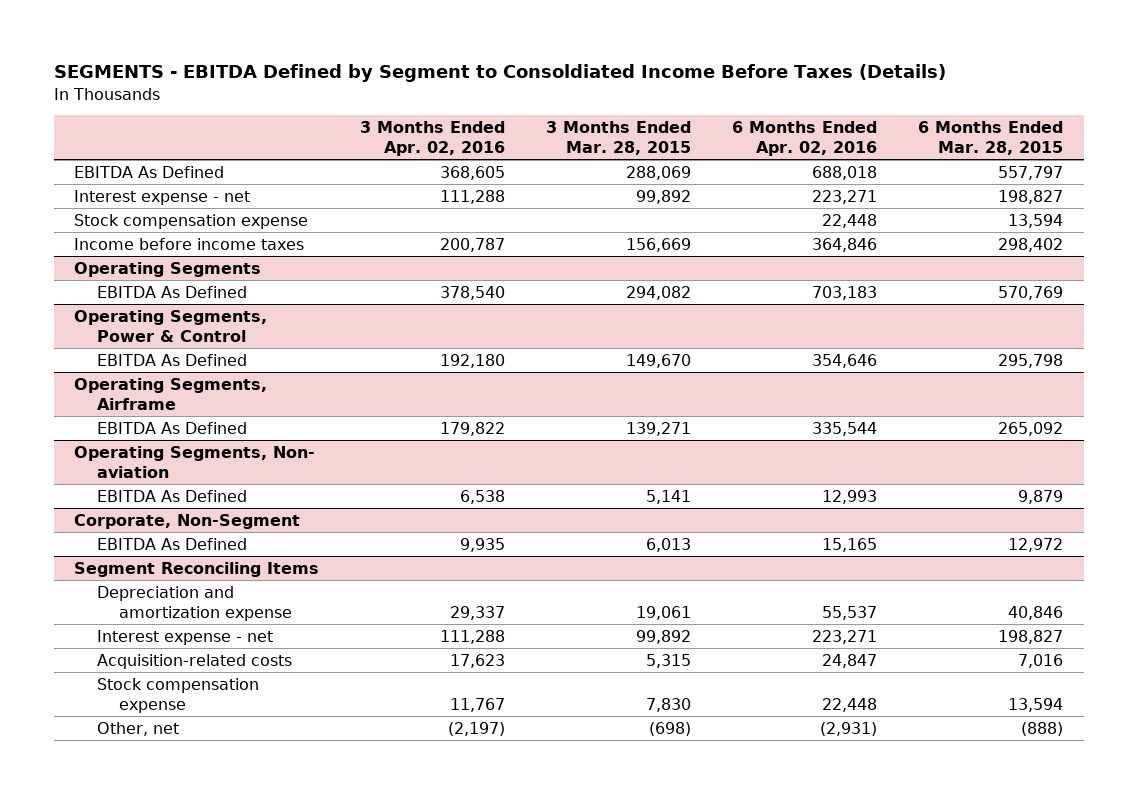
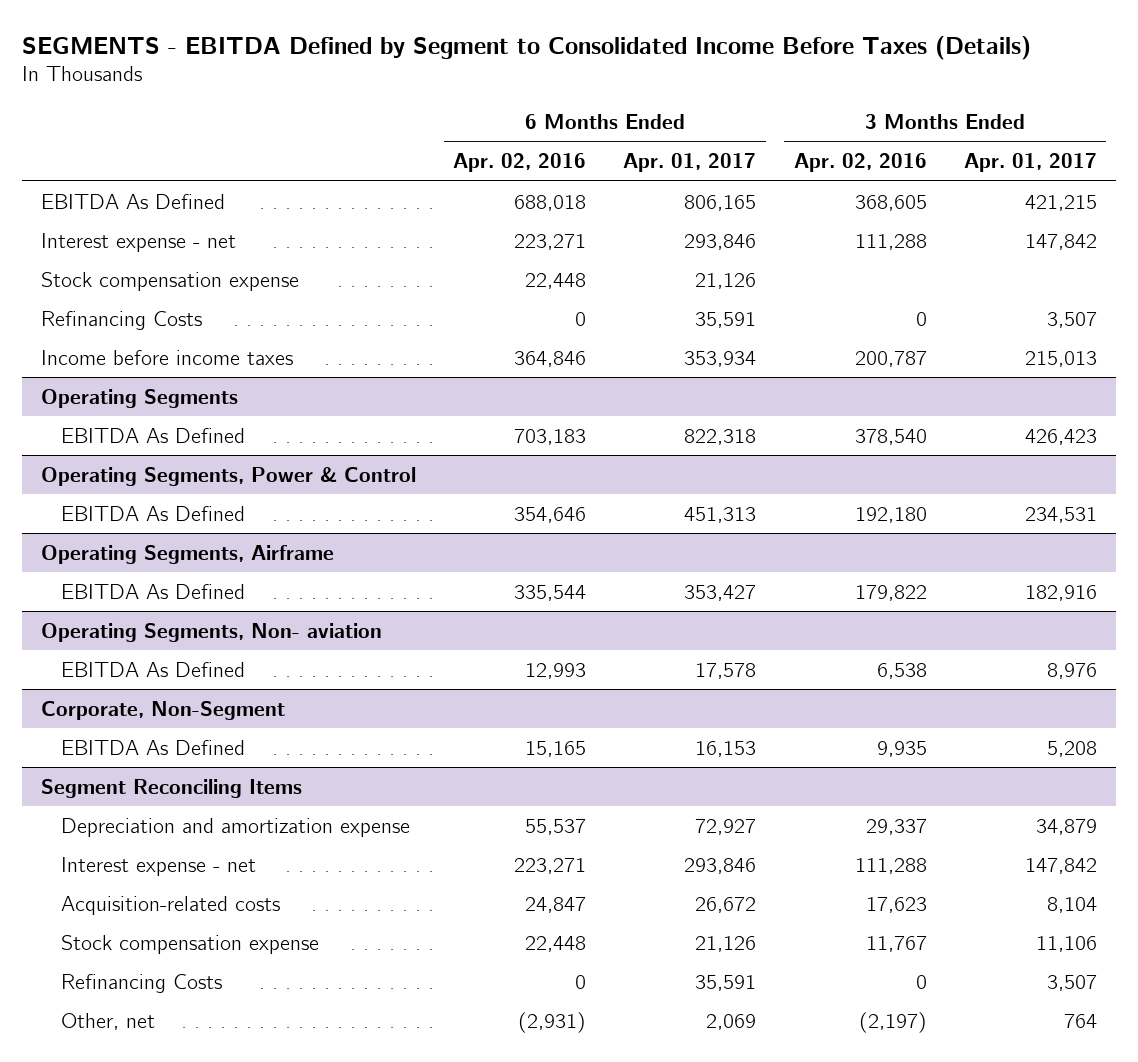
- SEGMENTS - EBITDA Defined by Segment to Consoldiated Income Before Taxes (Details)
+ SEGMENTS - EBITDA Defined by Segment to Consolidated Income Before Taxes (Details)
- | 3 Months Ended Apr. 02, 2016 | 3 Months Ended Mar. 28, 2015 | 6 Months Ended Apr. 02, 2016 | 6 Months Ended Mar. 28, 2015
+ | 6 Months Ended Apr. 02, 2016 | 6 Months Ended Apr. 01, 2017 | 3 Months Ended Apr. 02, 2016 | 3 Months Ended Apr. 01, 2017
+ Refinancing Costs | 0 | 35,591 | 0 | 3,507
@ Segment Reconciling Items
+ Refinancing Costs | 0 | 35,591 | 0 | 3,507

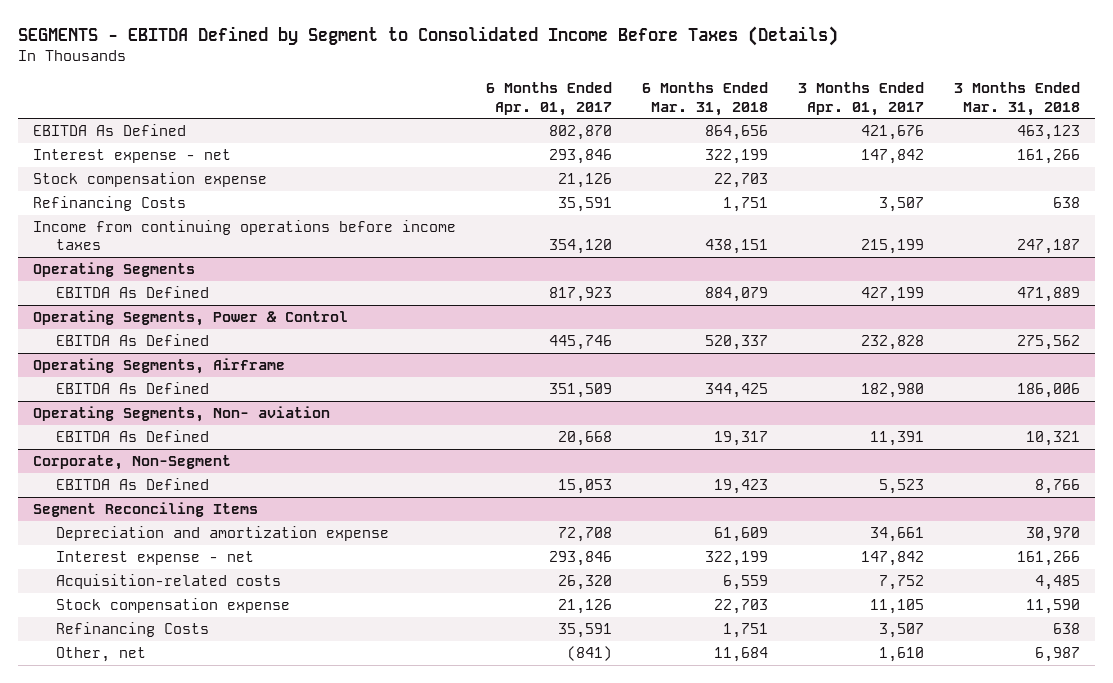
- | 6 Months Ended Apr. 02, 2016 | 6 Months Ended Apr. 01, 2017 | 3 Months Ended Apr. 02, 2016 | 3 Months Ended Apr. 01, 2017
+ | 6 Months Ended Apr. 01, 2017 | 6 Months Ended Mar. 31, 2018 | 3 Months Ended Apr. 01, 2017 | 3 Months Ended Mar. 31, 2018
- EBITDA As Defined | 688,018 | 806,165 | 368,605 | 421,215
+ EBITDA As Defined | 802,870 | 864,656 | 421,676 | 463,123
- Income before income taxes | 364,846 | 353,934 | 200,787 | 215,013
+ Income from continuing operations before income taxes | 354,120 | 438,151 | 215,199 | 247,187
@ Operating Segments
- EBITDA As Defined | 703,183 | 822,318 | 378,540 | 426,423
+ EBITDA As Defined | 817,923 | 884,079 | 427,199 | 471,889
@ Operating Segments, Power & Control
- EBITDA As Defined | 354,646 | 451,313 | 192,180 | 234,531
+ EBITDA As Defined | 445,746 | 520,337 | 232,828 | 275,562
@ Operating Segments, Airframe
- EBITDA As Defined | 335,544 | 353,427 | 179,822 | 182,916
+ EBITDA As Defined | 351,509 | 344,425 | 182,980 | 186,006
@ Operating Segments, Non- aviation
- EBITDA As Defined | 12,993 | 17,578 | 6,538 | 8,976
+ EBITDA As Defined | 20,668 | 19,317 | 11,391 | 10,321
@ Corporate, Non-Segment
- EBITDA As Defined | 15,165 | 16,153 | 9,935 | 5,208
+ EBITDA As Defined | 15,053 | 19,423 | 5,523 | 8,766
@ Segment Reconciling Items
- Depreciation and amortization expense | 55,537 | 72,927 | 29,337 | 34,879
+ Depreciation and amortization expense | 72,708 | 61,609 | 34,661 | 30,970
- Acquisition-related costs | 24,847 | 26,672 | 17,623 | 8,104
- Stock compensation expense | 22,448 | 21,126 | 11,767 | 11,106
+ Acquisition-related costs | 26,320 | 6,559 | 7,752 | 4,485
+ Stock compensation expense | 21,126 | 22,703 | 11,105 | 11,590
- Other, net | (2,931) | 2,069 | (2,197) | 764
+ Other, net | (841) | 11,684 | 1,610 | 6,987

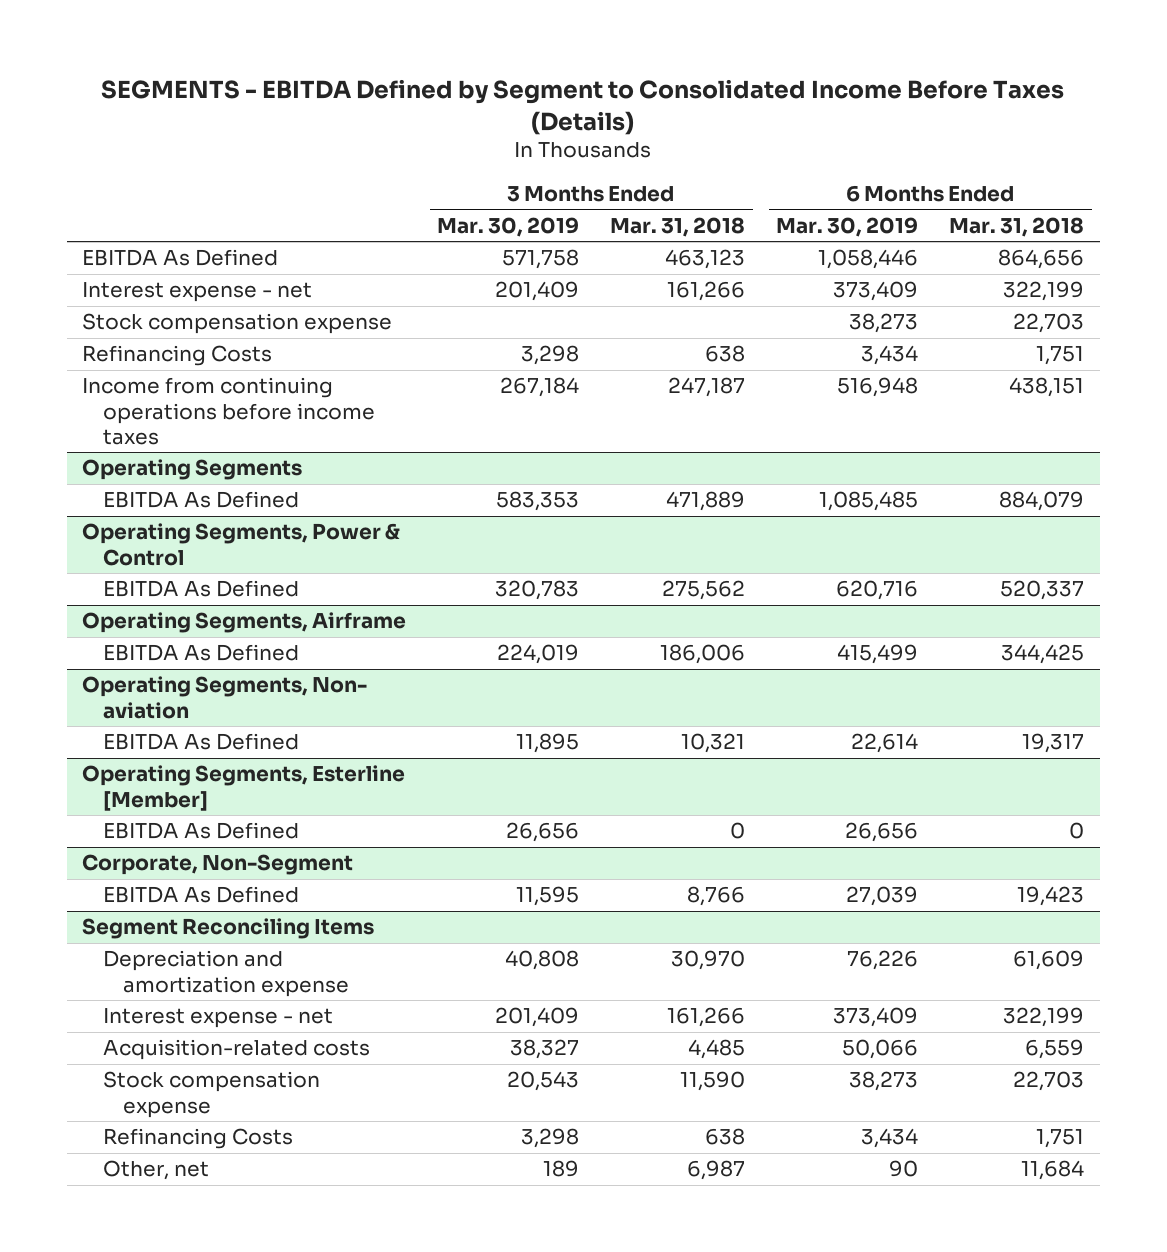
- | 6 Months Ended Apr. 01, 2017 | 6 Months Ended Mar. 31, 2018 | 3 Months Ended Apr. 01, 2017 | 3 Months Ended Mar. 31, 2018
+ | 3 Months Ended Mar. 30, 2019 | 3 Months Ended Mar. 31, 2018 | 6 Months Ended Mar. 30, 2019 | 6 Months Ended Mar. 31, 2018
+ Operating Segments, Esterline [Member]
+ EBITDA As Defined | 26,656 | 0 | 26,656 | 0

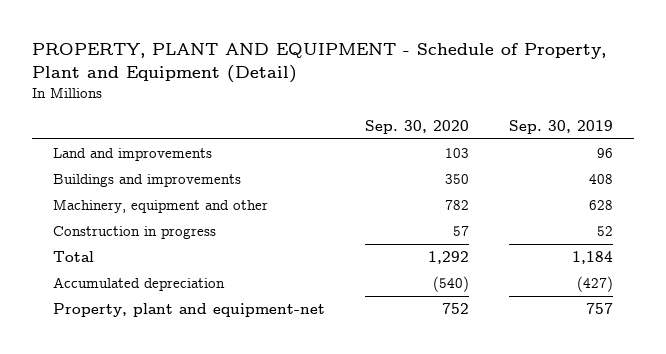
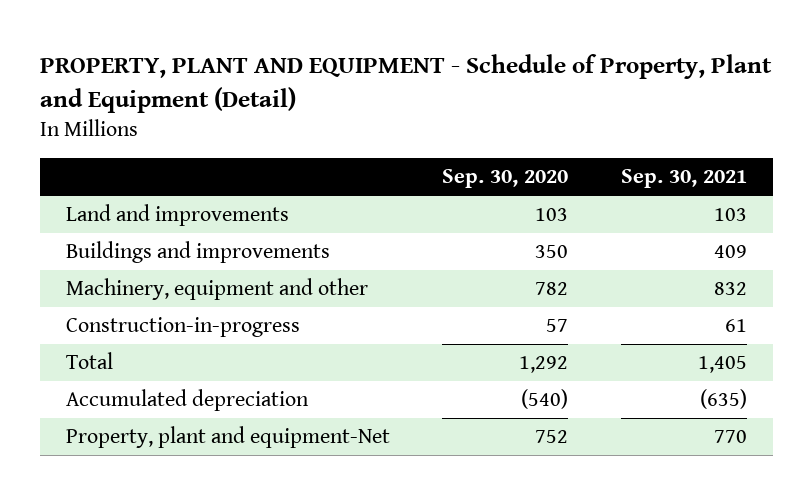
- | Sep. 30, 2020 | Sep. 30, 2019
+ | Sep. 30, 2020 | Sep. 30, 2021
- Construction in progress | 57 | 52
+ Construction-in-progress | 57 | 61
- Property, plant and equipment-net | 752 | 757
+ Property, plant and equipment-Net | 752 | 770

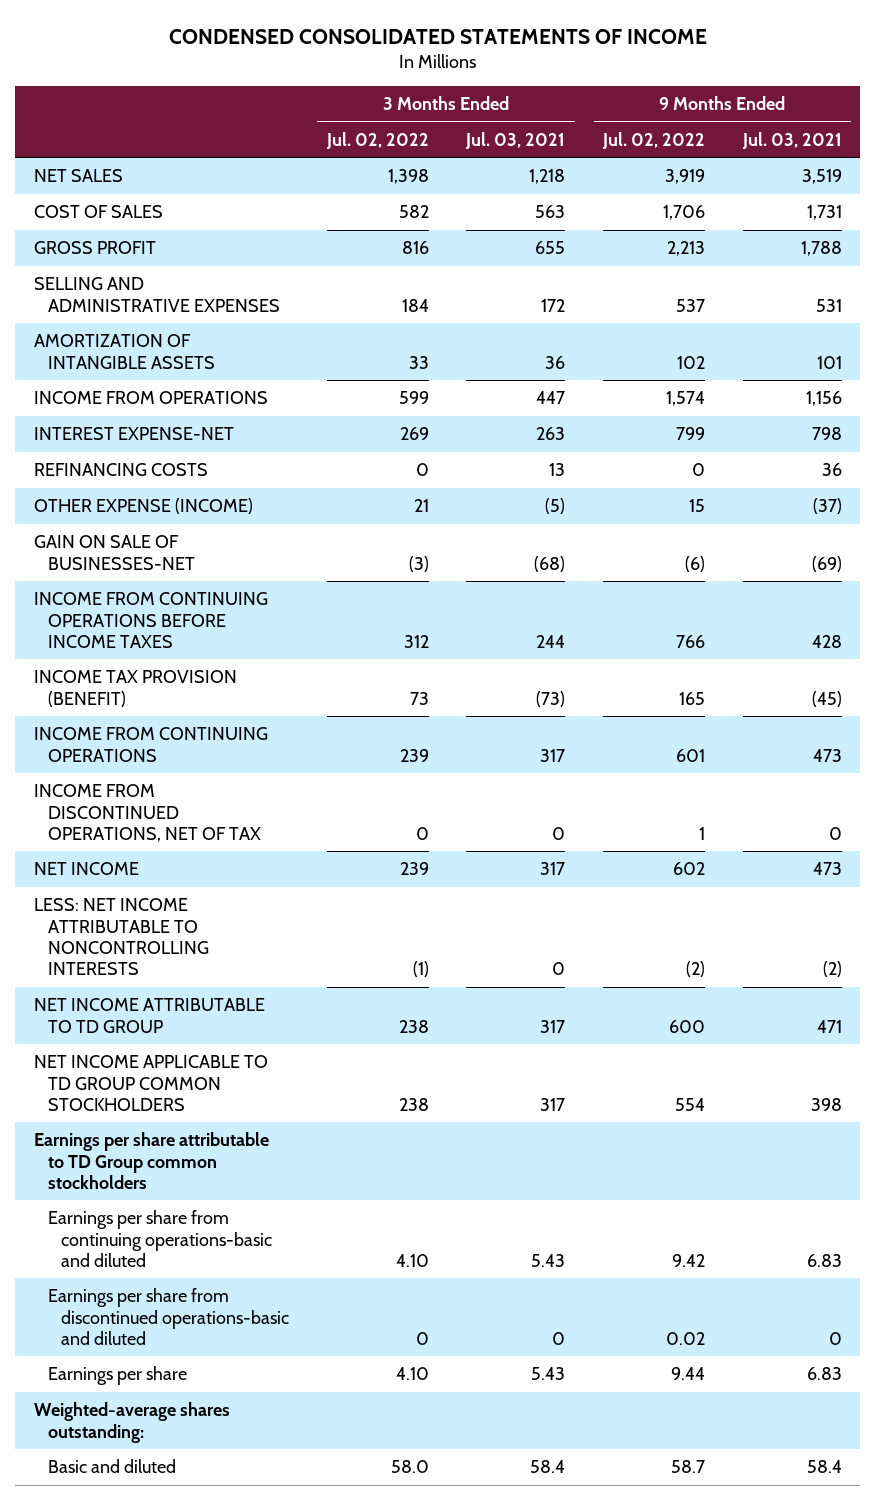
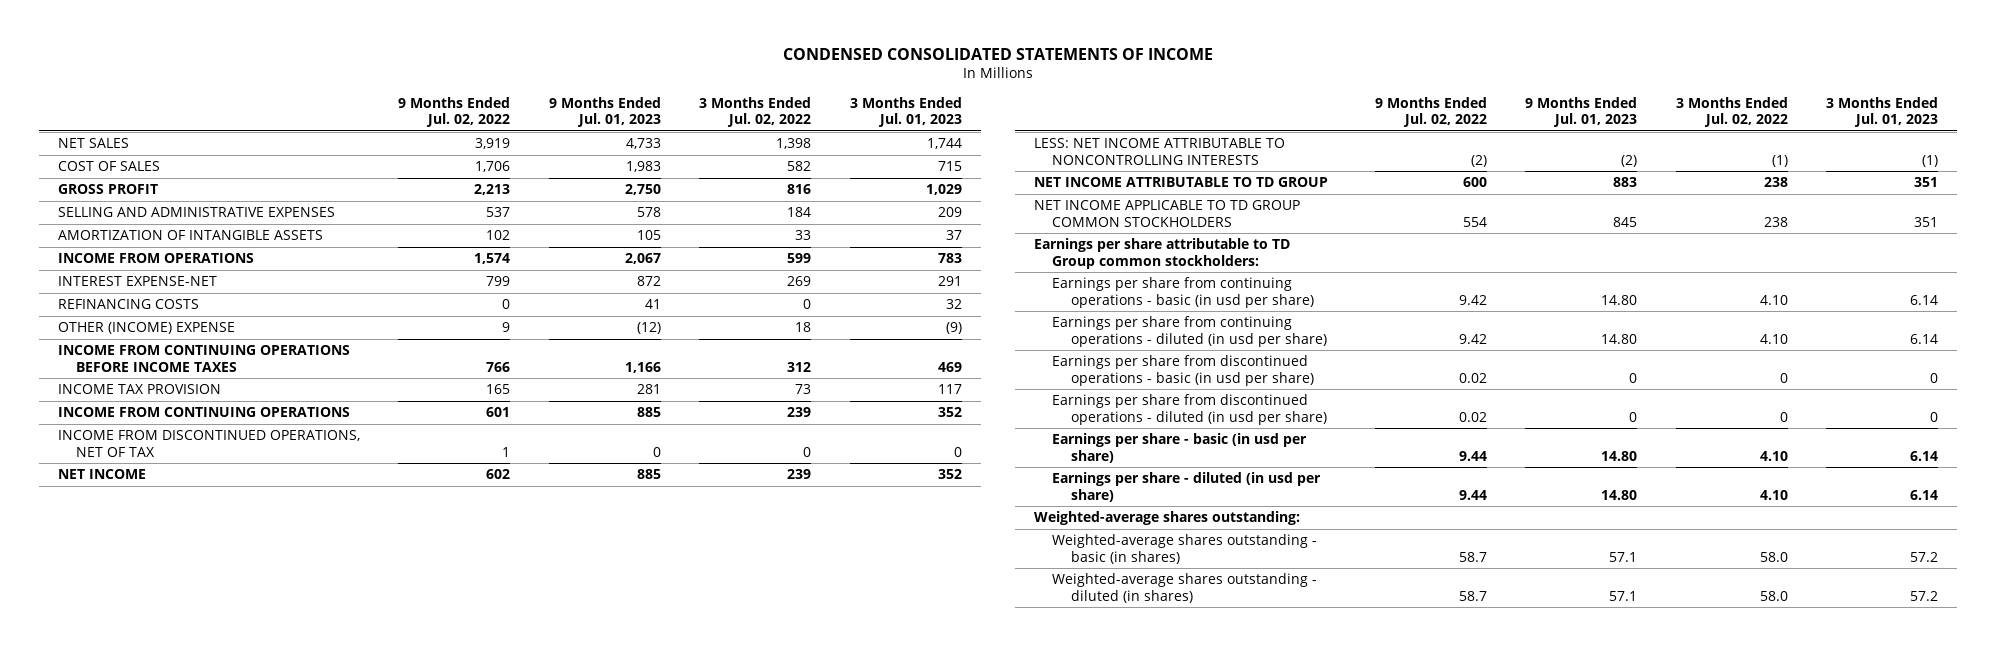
- | 3 Months Ended Jul. 02, 2022 | 3 Months Ended Jul. 03, 2021 | 9 Months Ended Jul. 02, 2022 | 9 Months Ended Jul. 03, 2021
+ | 9 Months Ended Jul. 02, 2022 | 9 Months Ended Jul. 01, 2023 | 3 Months Ended Jul. 02, 2022 | 3 Months Ended Jul. 01, 2023
- OTHER EXPENSE (INCOME) | 21 | (5) | 15 | (37)
- GAIN ON SALE OF BUSINESSES-NET | (3) | (68) | (6) | (69)
+ OTHER (INCOME) EXPENSE | 9 | (12) | 18 | (9)
- INCOME TAX PROVISION (BENEFIT) | 73 | (73) | 165 | (45)
+ INCOME TAX PROVISION | 165 | 281 | 73 | 117
- Earnings per share attributable to TD Group common stockholders
- Earnings per share from continuing operations-basic and diluted | 4.10 | 5.43 | 9.42 | 6.83
- Earnings per share from discontinued operations-basic and diluted | 0 | 0 | 0.02 | 0
- Earnings per share | 4.10 | 5.43 | 9.44 | 6.83
+ Earnings per share attributable to TD Group common stockholders:
+ Earnings per share from continuing operations - basic (in usd per share) | 9.42 | 14.80 | 4.10 | 6.14
+ Earnings per share from continuing operations - diluted (in usd per share) | 9.42 | 14.80 | 4.10 | 6.14
+ Earnings per share from discontinued operations - basic (in usd per share) | 0.02 | 0 | 0 | 0
+ Earnings per share from discontinued operations - diluted (in usd per share) | 0.02 | 0 | 0 | 0
+ Earnings per share - basic (in usd per share) | 9.44 | 14.80 | 4.10 | 6.14
+ Earnings per share - diluted (in usd per share) | 9.44 | 14.80 | 4.10 | 6.14
- Basic and diluted | 58.0 | 58.4 | 58.7 | 58.4
+ Weighted-average shares outstanding - basic (in shares) | 58.7 | 57.1 | 58.0 | 57.2
+ Weighted-average shares outstanding - diluted (in shares) | 58.7 | 57.1 | 58.0 | 57.2

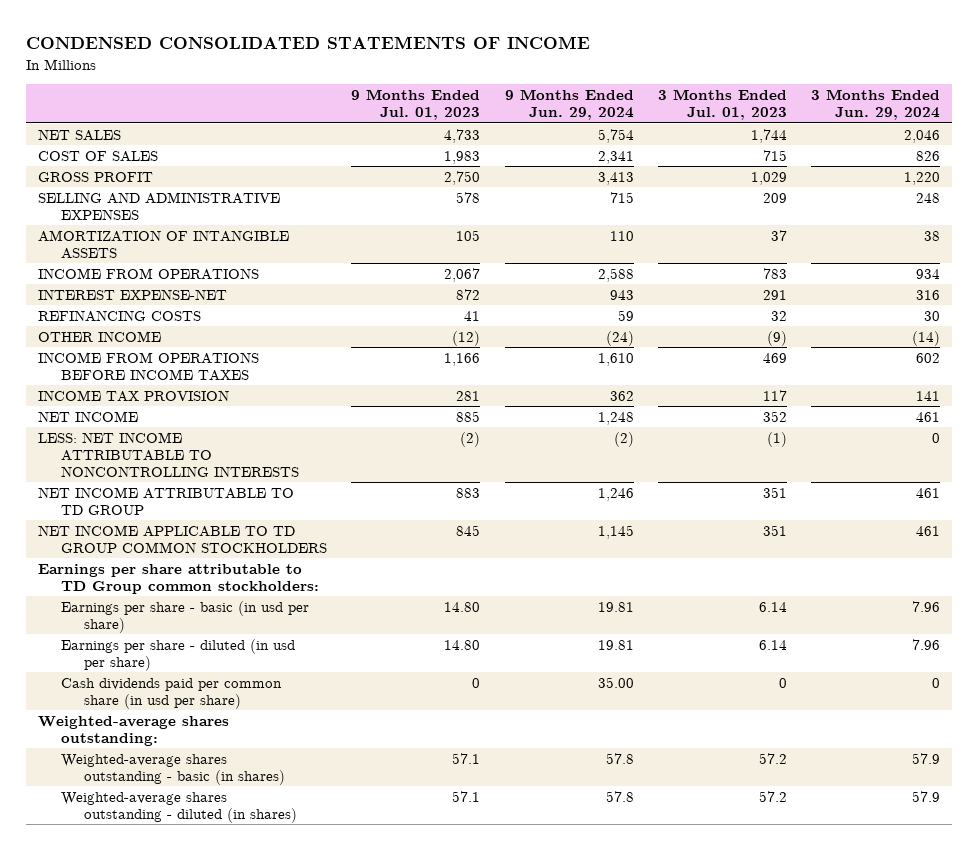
- | 9 Months Ended Jul. 02, 2022 | 9 Months Ended Jul. 01, 2023 | 3 Months Ended Jul. 02, 2022 | 3 Months Ended Jul. 01, 2023
+ | 9 Months Ended Jul. 01, 2023 | 9 Months Ended Jun. 29, 2024 | 3 Months Ended Jul. 01, 2023 | 3 Months Ended Jun. 29, 2024
- OTHER (INCOME) EXPENSE | 9 | (12) | 18 | (9)
- INCOME FROM CONTINUING OPERATIONS BEFORE INCOME TAXES | 766 | 1,166 | 312 | 469
+ OTHER INCOME | (12) | (24) | (9) | (14)
+ INCOME FROM OPERATIONS BEFORE INCOME TAXES | 1,166 | 1,610 | 469 | 602
- INCOME FROM CONTINUING OPERATIONS | 601 | 885 | 239 | 352
- INCOME FROM DISCONTINUED OPERATIONS, NET OF TAX | 1 | 0 | 0 | 0
- Earnings per share from continuing operations - basic (in usd per share) | 9.42 | 14.80 | 4.10 | 6.14
- Earnings per share from continuing operations - diluted (in usd per share) | 9.42 | 14.80 | 4.10 | 6.14
- Earnings per share from discontinued operations - basic (in usd per share) | 0.02 | 0 | 0 | 0
- Earnings per share from discontinued operations - diluted (in usd per share) | 0.02 | 0 | 0 | 0
+ Cash dividends paid per common share (in usd per share) | 0 | 35.00 | 0 | 0

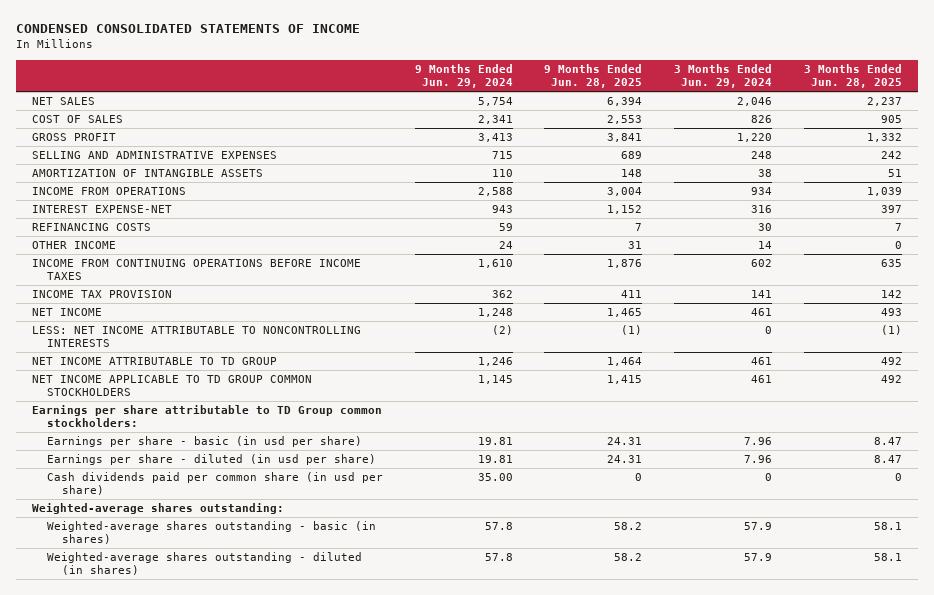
- | 9 Months Ended Jul. 01, 2023 | 9 Months Ended Jun. 29, 2024 | 3 Months Ended Jul. 01, 2023 | 3 Months Ended Jun. 29, 2024
+ | 9 Months Ended Jun. 29, 2024 | 9 Months Ended Jun. 28, 2025 | 3 Months Ended Jun. 29, 2024 | 3 Months Ended Jun. 28, 2025
- OTHER INCOME | (12) | (24) | (9) | (14)
- INCOME FROM OPERATIONS BEFORE INCOME TAXES | 1,166 | 1,610 | 469 | 602
+ OTHER INCOME | 24 | 31 | 14 | 0
+ INCOME FROM CONTINUING OPERATIONS BEFORE INCOME TAXES | 1,610 | 1,876 | 602 | 635

